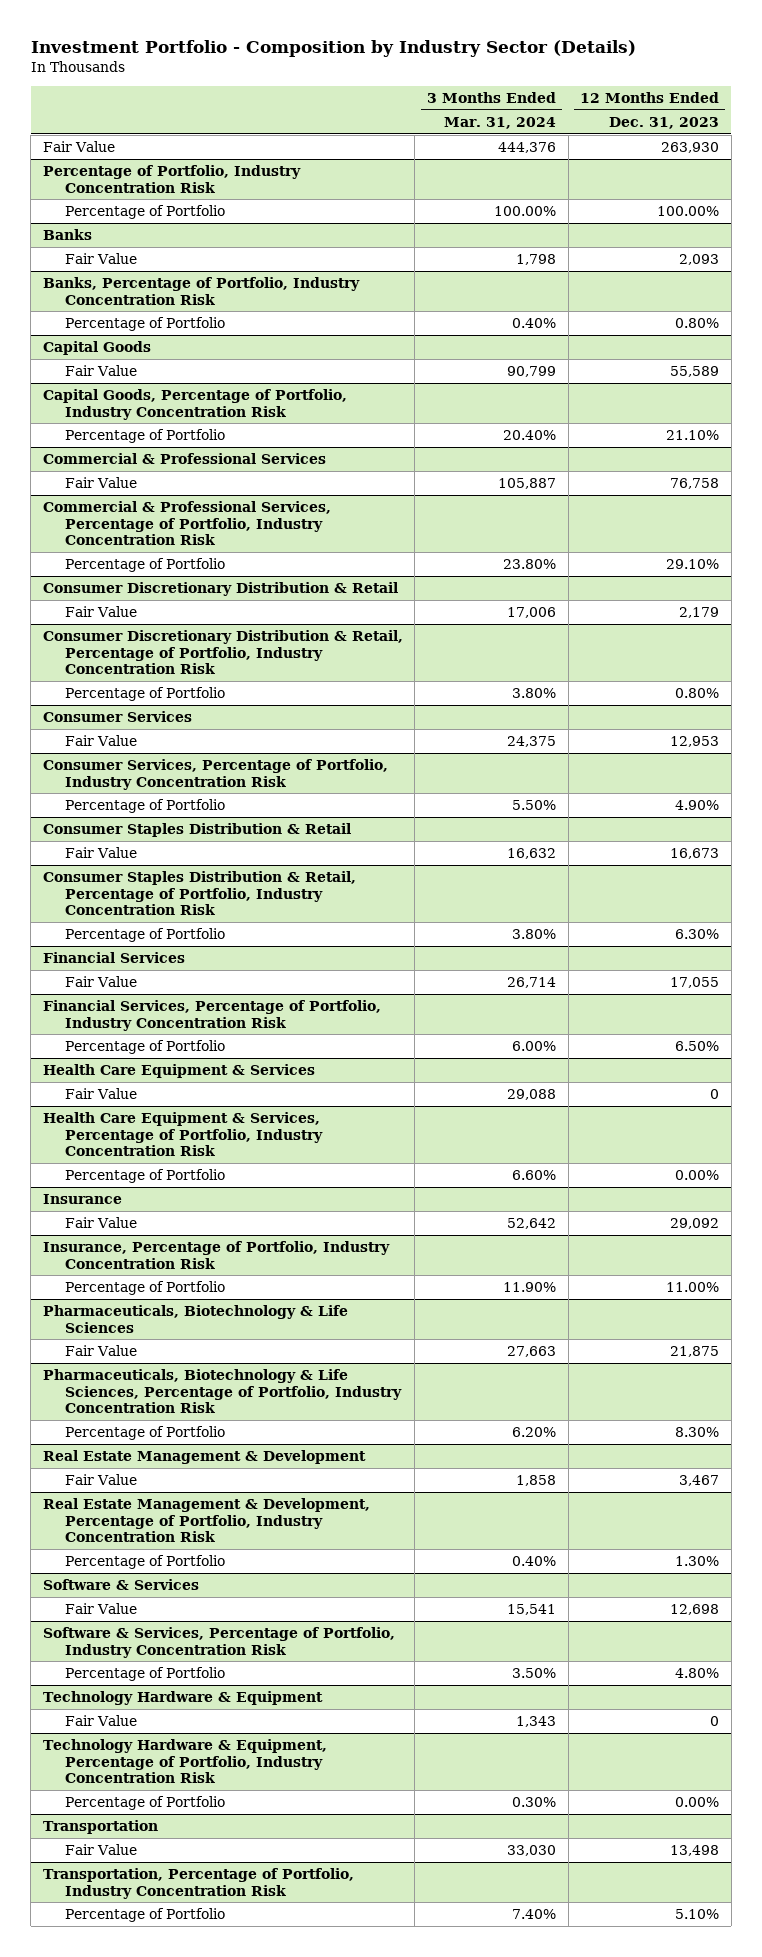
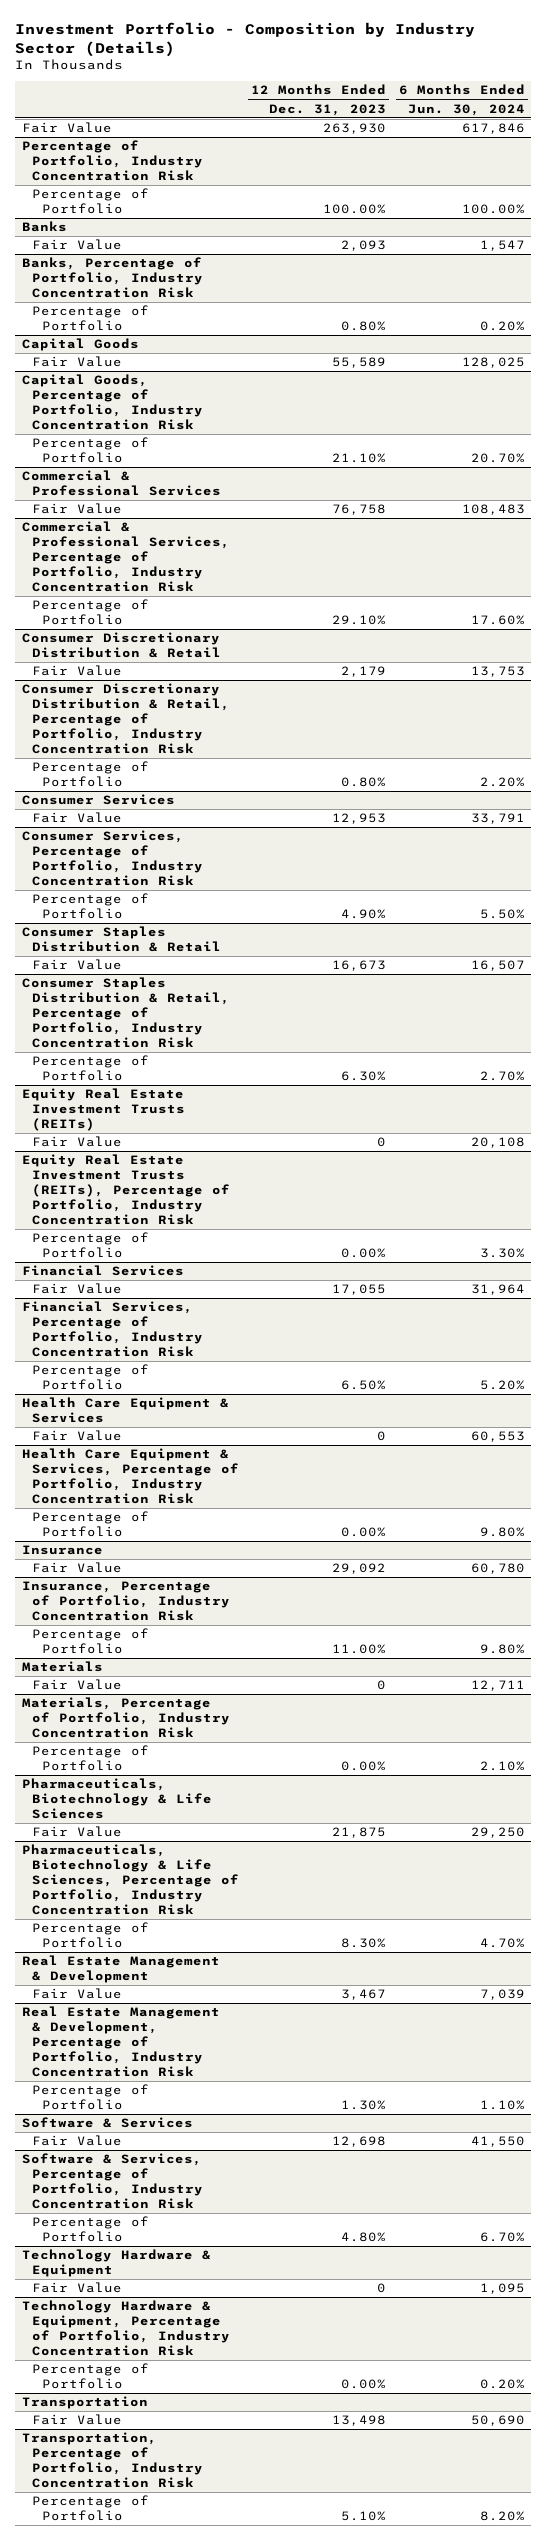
- | 3 Months Ended Mar. 31, 2024 | 12 Months Ended Dec. 31, 2023
+ | 12 Months Ended Dec. 31, 2023 | 6 Months Ended Jun. 30, 2024
+ Equity Real Estate Investment Trusts (REITs)
+ Fair Value | 0 | 20,108
+ Equity Real Estate Investment Trusts (REITs), Percentage of Portfolio, Industry Concentration Risk
+ Percentage of Portfolio | 0.00% | 3.30%
+ Materials
+ Fair Value | 0 | 12,711
+ Materials, Percentage of Portfolio, Industry Concentration Risk
+ Percentage of Portfolio | 0.00% | 2.10%

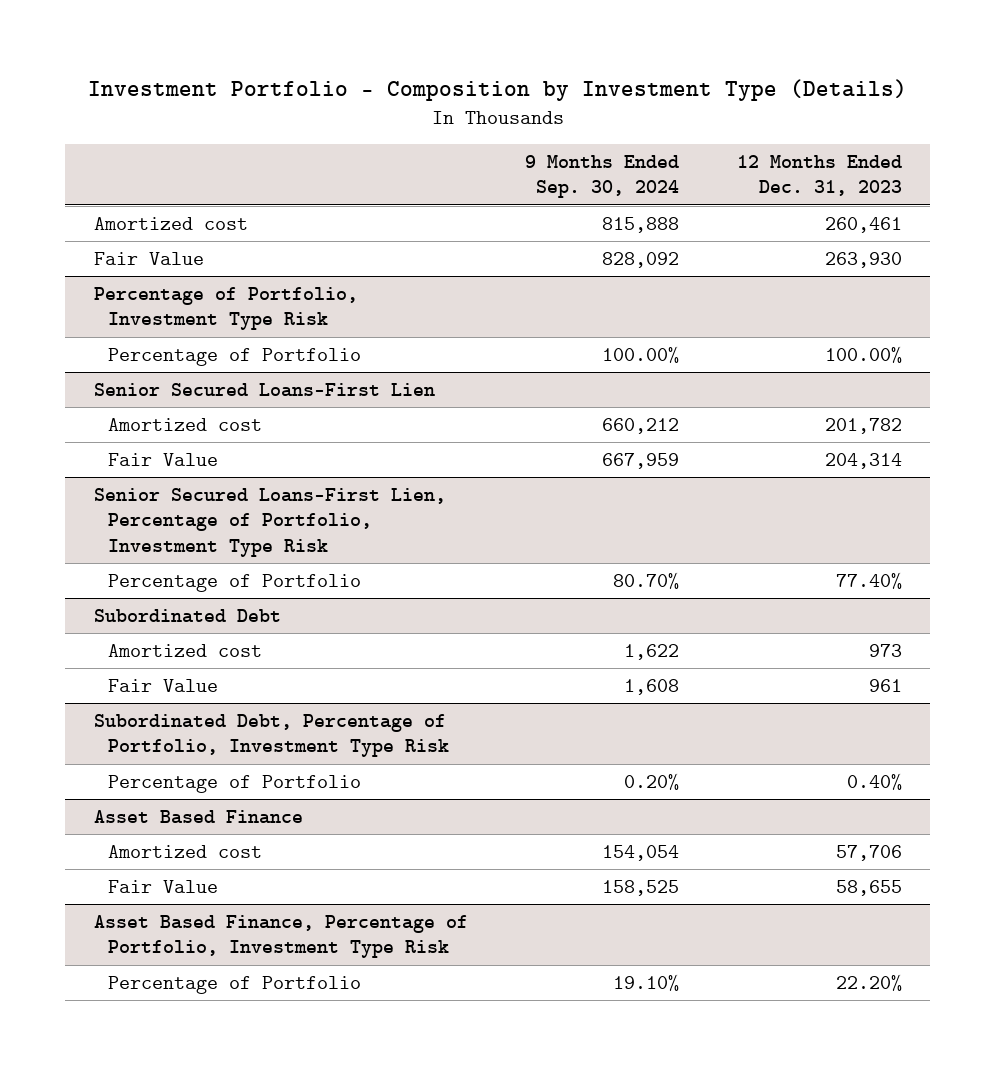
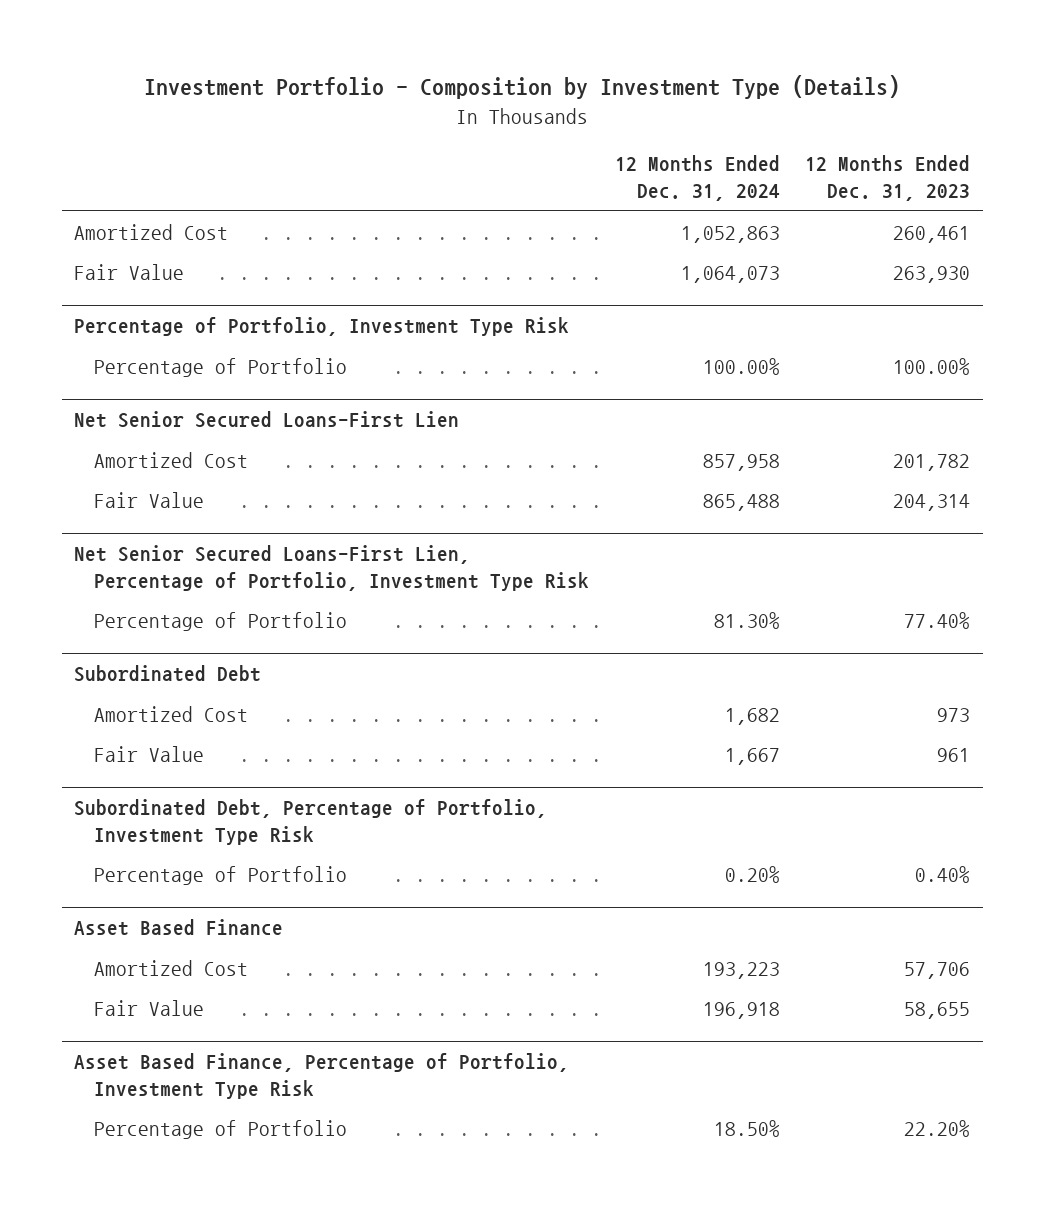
- | 9 Months Ended Sep. 30, 2024 | 12 Months Ended Dec. 31, 2023
+ | 12 Months Ended Dec. 31, 2024 | 12 Months Ended Dec. 31, 2023
- Amortized cost | 815,888 | 260,461
+ Amortized Cost | 1,052,863 | 260,461
- Senior Secured Loans-First Lien
- Amortized cost | 660,212 | 201,782
+ Net Senior Secured Loans-First Lien
+ Amortized Cost | 857,958 | 201,782
- Senior Secured Loans-First Lien, Percentage of Portfolio, Investment Type Risk
+ Net Senior Secured Loans-First Lien, Percentage of Portfolio, Investment Type Risk
@ Subordinated Debt
- Amortized cost | 1,622 | 973
+ Amortized Cost | 1,682 | 973
@ Asset Based Finance
- Amortized cost | 154,054 | 57,706
+ Amortized Cost | 193,223 | 57,706

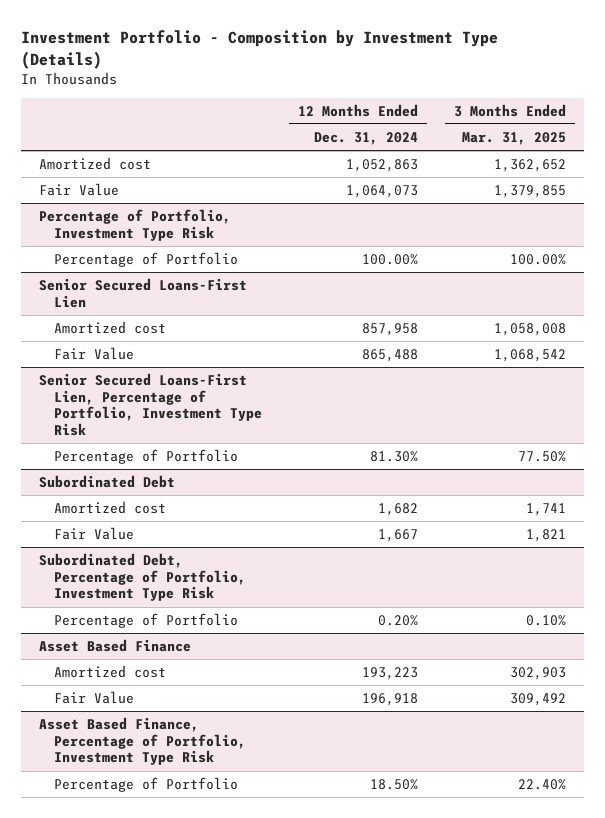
- | 12 Months Ended Dec. 31, 2024 | 12 Months Ended Dec. 31, 2023
+ | 12 Months Ended Dec. 31, 2024 | 3 Months Ended Mar. 31, 2025
- Amortized Cost | 1,052,863 | 260,461
+ Amortized cost | 1,052,863 | 1,362,652
- Net Senior Secured Loans-First Lien
- Amortized Cost | 857,958 | 201,782
+ Senior Secured Loans-First Lien
+ Amortized cost | 857,958 | 1,058,008
- Net Senior Secured Loans-First Lien, Percentage of Portfolio, Investment Type Risk
+ Senior Secured Loans-First Lien, Percentage of Portfolio, Investment Type Risk
@ Subordinated Debt
- Amortized Cost | 1,682 | 973
+ Amortized cost | 1,682 | 1,741
@ Asset Based Finance
- Amortized Cost | 193,223 | 57,706
+ Amortized cost | 193,223 | 302,903

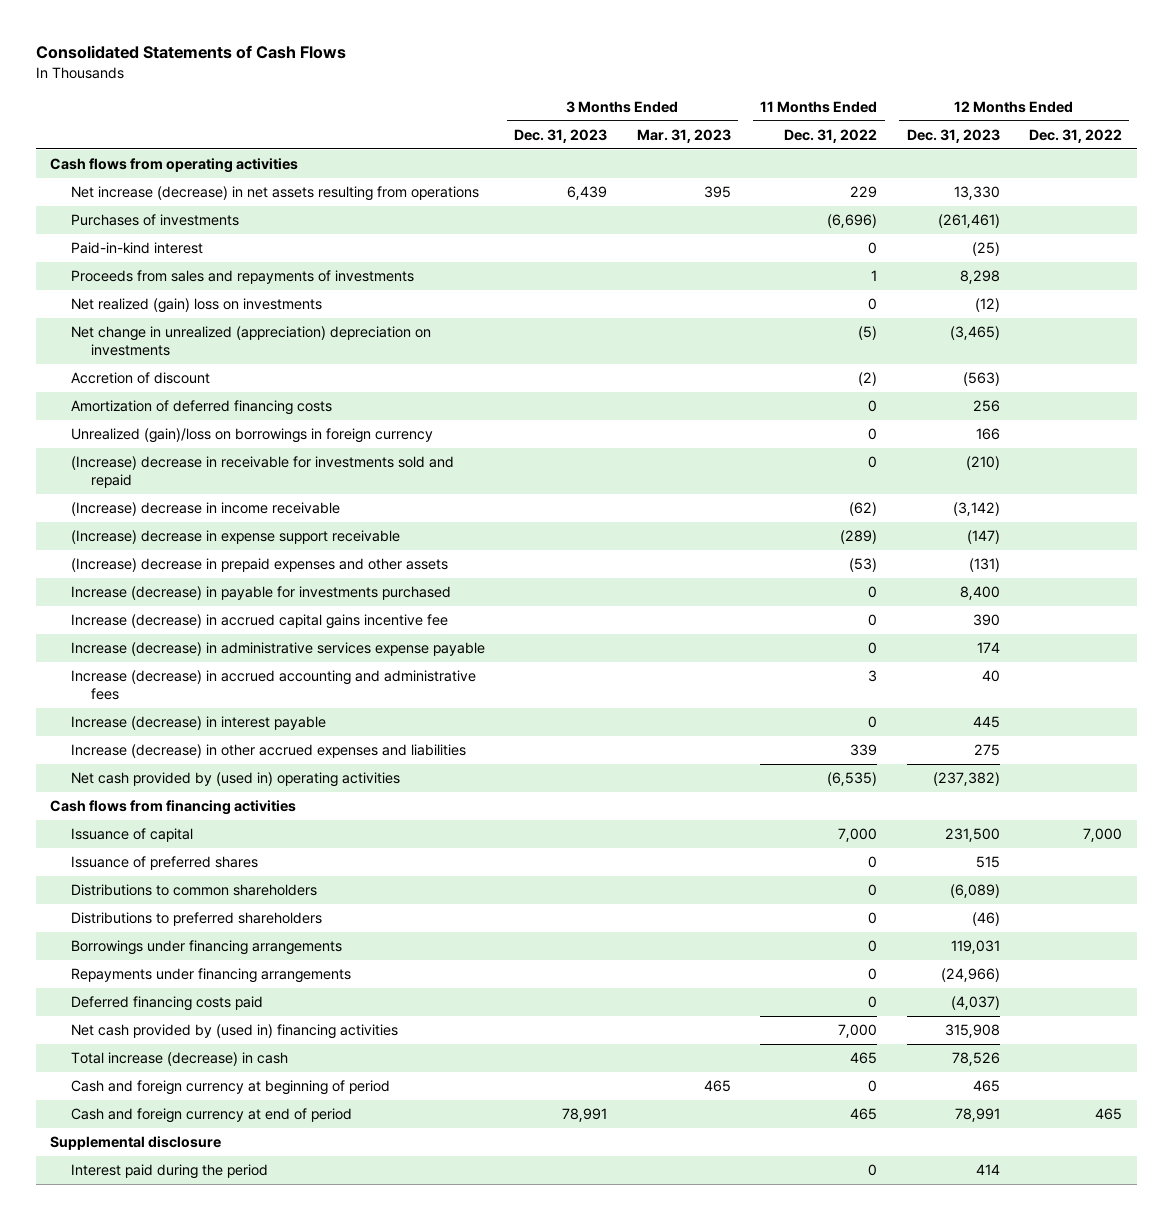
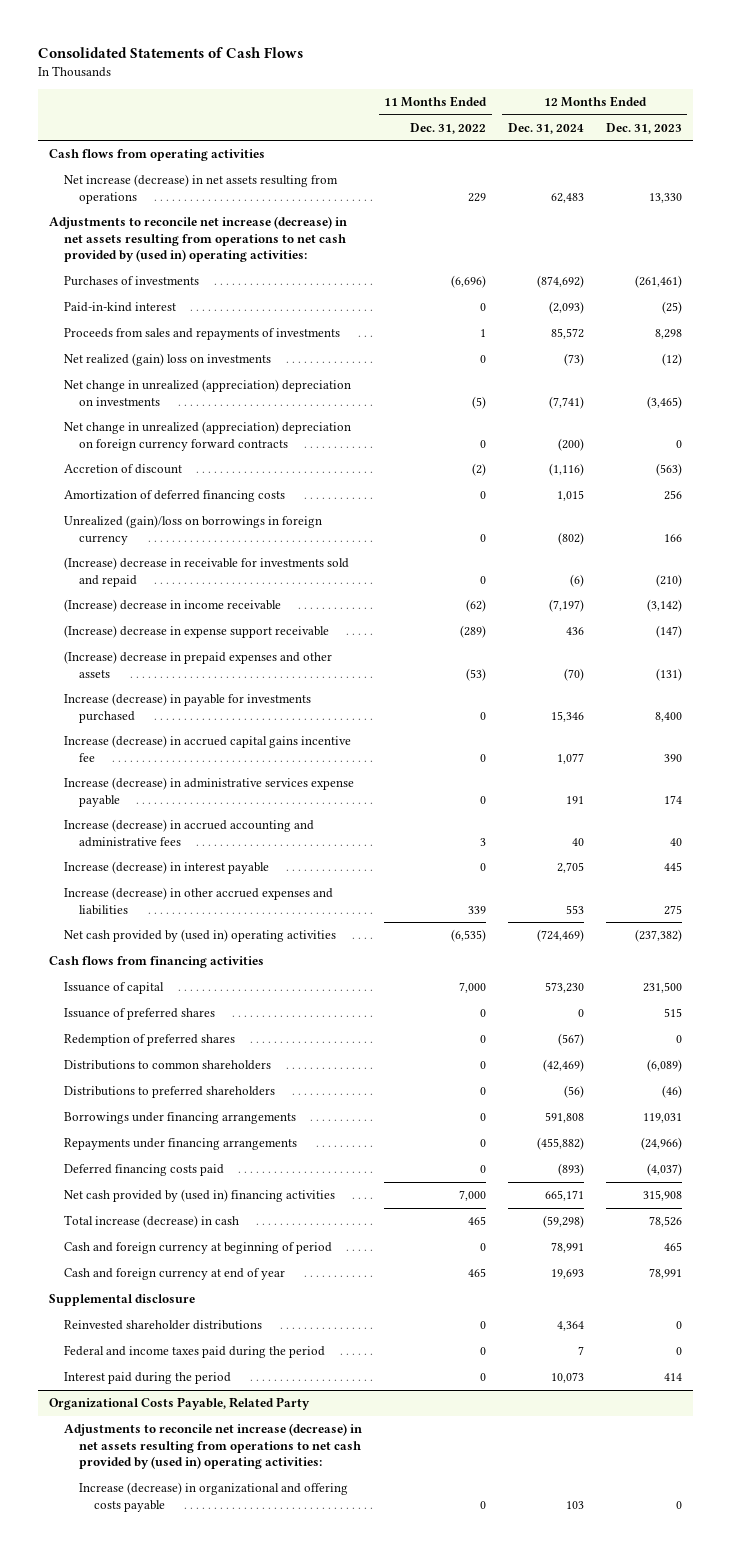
- | 3 Months Ended Dec. 31, 2023 | 3 Months Ended Mar. 31, 2023 | 11 Months Ended Dec. 31, 2022 | 12 Months Ended Dec. 31, 2023 | 12 Months Ended Dec. 31, 2022
+ | 11 Months Ended Dec. 31, 2022 | 12 Months Ended Dec. 31, 2024 | 12 Months Ended Dec. 31, 2023
+ Adjustments to reconcile net increase (decrease) in net assets resulting from operations to net cash provided by (used in) operating activities:
+ Net change in unrealized (appreciation) depreciation on foreign currency forward contracts | 0 | (200) | 0
+ Redemption of preferred shares | 0 | (567) | 0
- Cash and foreign currency at end of period | 78,991 | | 465 | 78,991 | 465
+ Cash and foreign currency at end of year | 465 | 19,693 | 78,991
+ Reinvested shareholder distributions | 0 | 4,364 | 0
+ Federal and income taxes paid during the period | 0 | 7 | 0
+ Organizational Costs Payable, Related Party
+ Adjustments to reconcile net increase (decrease) in net assets resulting from operations to net cash provided by (used in) operating activities:
+ Increase (decrease) in organizational and offering costs payable | 0 | 103 | 0

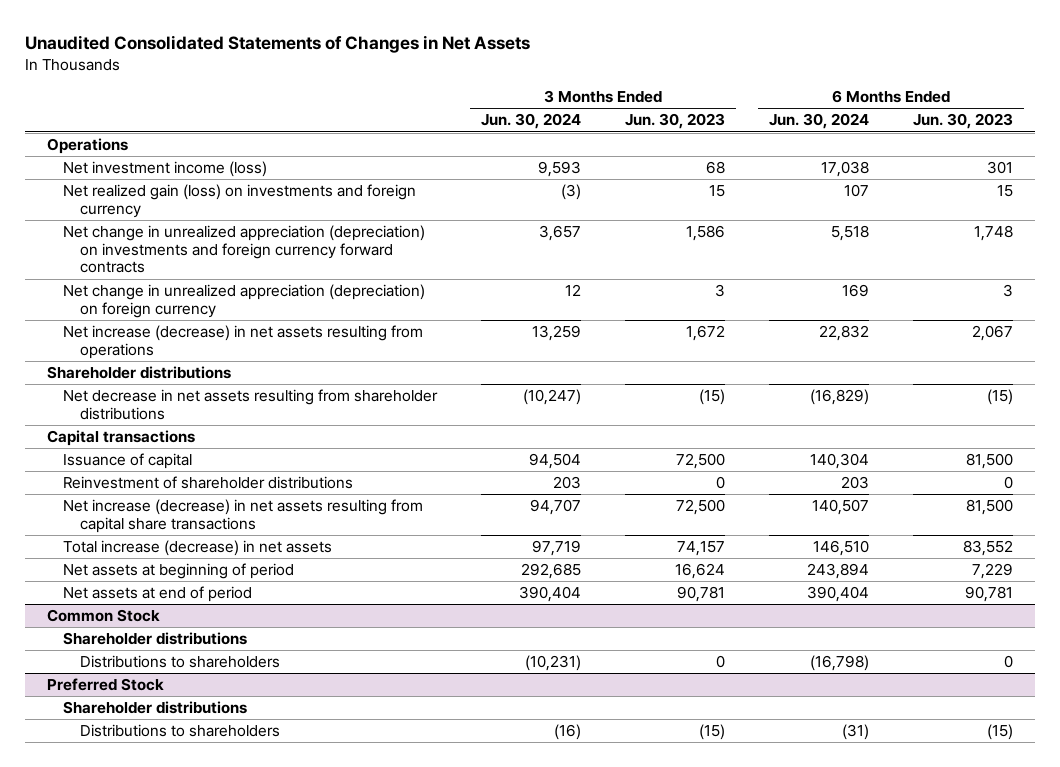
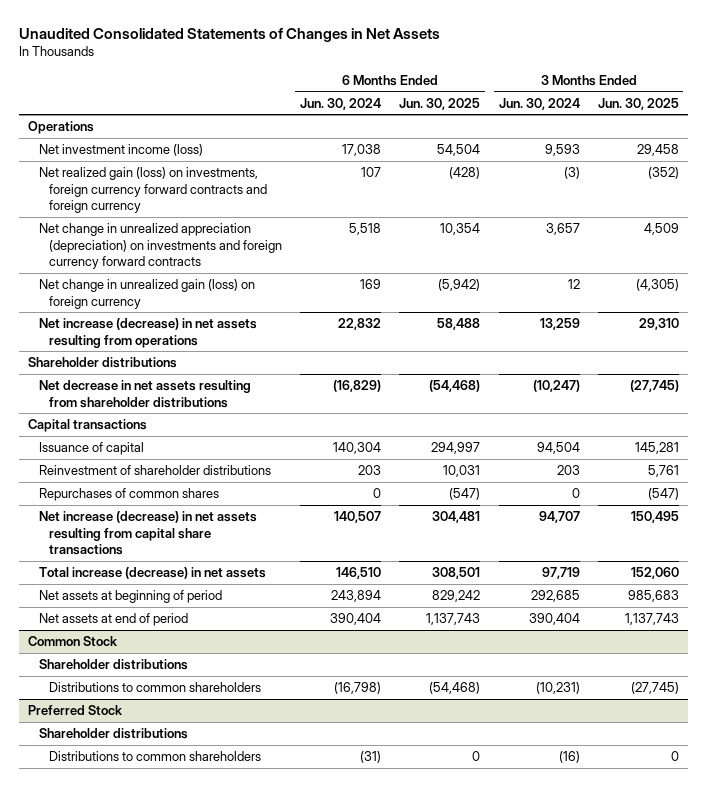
- | 3 Months Ended Jun. 30, 2024 | 3 Months Ended Jun. 30, 2023 | 6 Months Ended Jun. 30, 2024 | 6 Months Ended Jun. 30, 2023
+ | 6 Months Ended Jun. 30, 2024 | 6 Months Ended Jun. 30, 2025 | 3 Months Ended Jun. 30, 2024 | 3 Months Ended Jun. 30, 2025
- Net realized gain (loss) on investments and foreign currency | (3) | 15 | 107 | 15
+ Net realized gain (loss) on investments, foreign currency forward contracts and foreign currency | 107 | (428) | (3) | (352)
- Net change in unrealized appreciation (depreciation) on foreign currency | 12 | 3 | 169 | 3
+ Net change in unrealized gain (loss) on foreign currency | 169 | (5,942) | 12 | (4,305)
+ Repurchases of common shares | 0 | (547) | 0 | (547)
@ Common Stock
- Distributions to shareholders | (10,231) | 0 | (16,798) | 0
+ Distributions to common shareholders | (16,798) | (54,468) | (10,231) | (27,745)
@ Preferred Stock
- Distributions to shareholders | (16) | (15) | (31) | (15)
+ Distributions to common shareholders | (31) | 0 | (16) | 0

